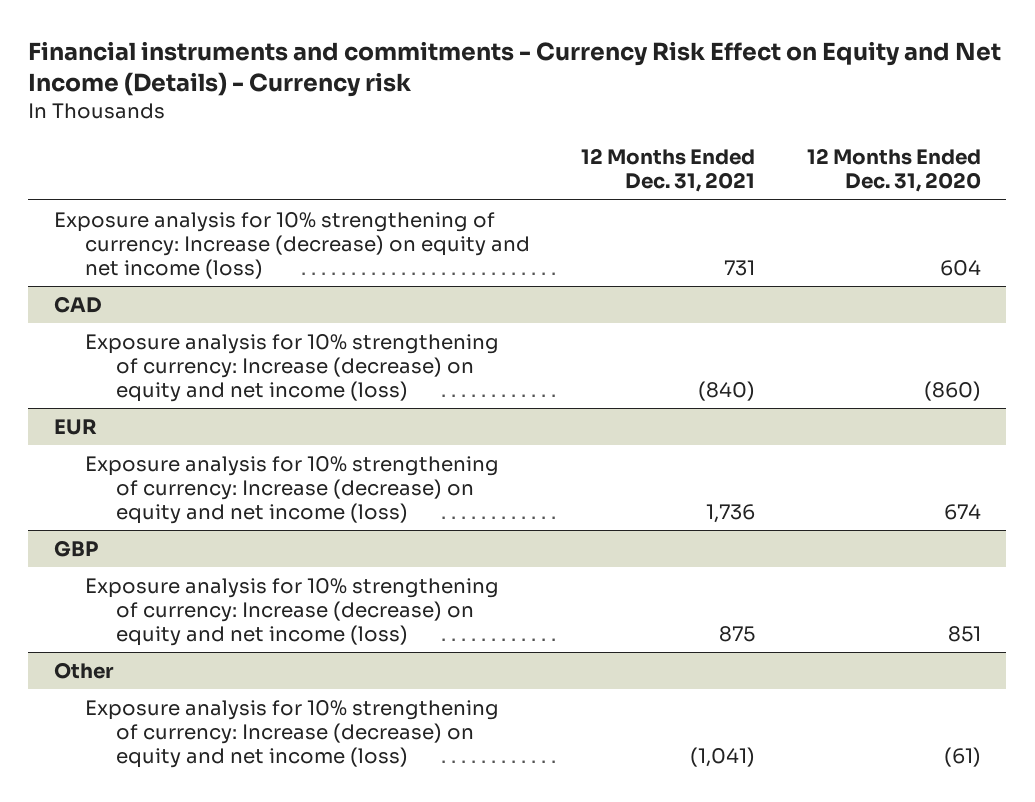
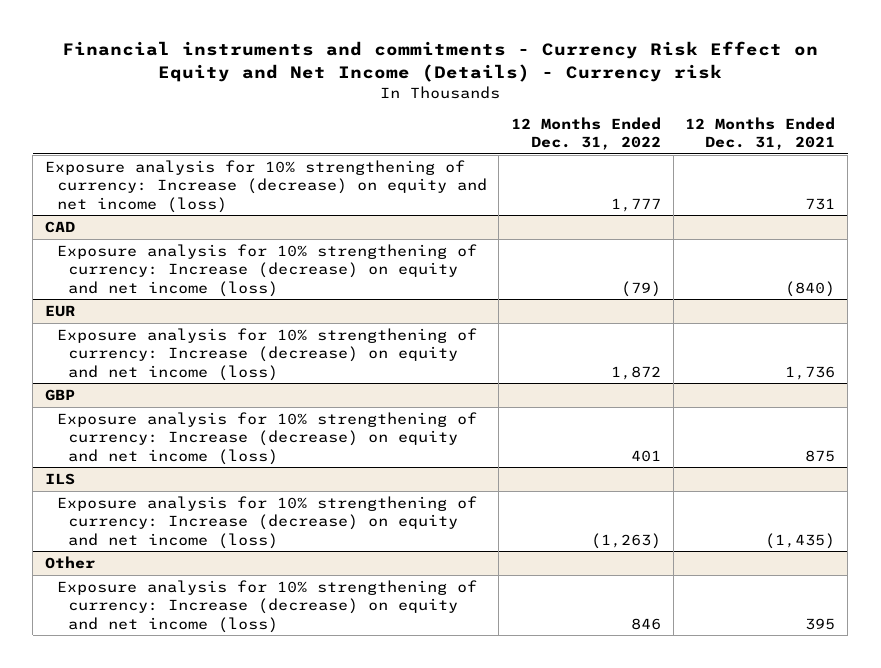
- | 12 Months Ended Dec. 31, 2021 | 12 Months Ended Dec. 31, 2020
+ | 12 Months Ended Dec. 31, 2022 | 12 Months Ended Dec. 31, 2021
+ ILS
+ Exposure analysis for 10% strengthening of currency: Increase (decrease) on equity and net income (loss) | (1,263) | (1,435)
@ Other
- Exposure analysis for 10% strengthening of currency: Increase (decrease) on equity and net income (loss) | (1,041) | (61)
+ Exposure analysis for 10% strengthening of currency: Increase (decrease) on equity and net income (loss) | 846 | 395

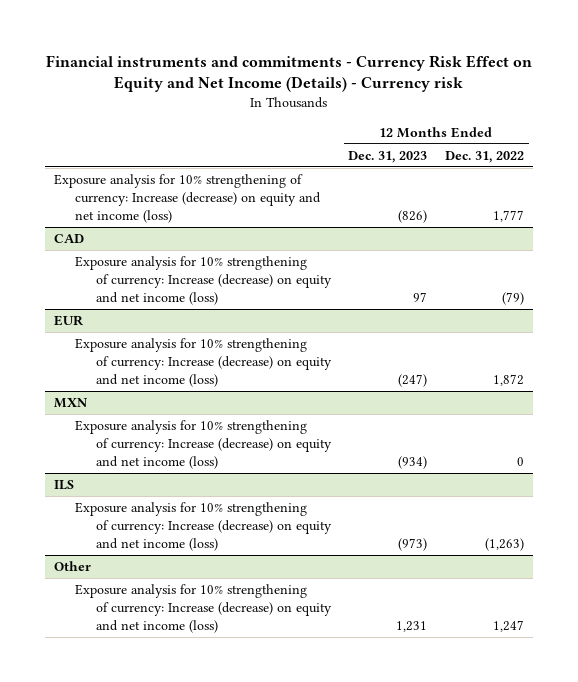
- | 12 Months Ended Dec. 31, 2022 | 12 Months Ended Dec. 31, 2021
+ | 12 Months Ended Dec. 31, 2023 | 12 Months Ended Dec. 31, 2022
- GBP
- Exposure analysis for 10% strengthening of currency: Increase (decrease) on equity and net income (loss) | 401 | 875
+ MXN
+ Exposure analysis for 10% strengthening of currency: Increase (decrease) on equity and net income (loss) | (934) | 0
@ Other
- Exposure analysis for 10% strengthening of currency: Increase (decrease) on equity and net income (loss) | 846 | 395
+ Exposure analysis for 10% strengthening of currency: Increase (decrease) on equity and net income (loss) | 1,231 | 1,247

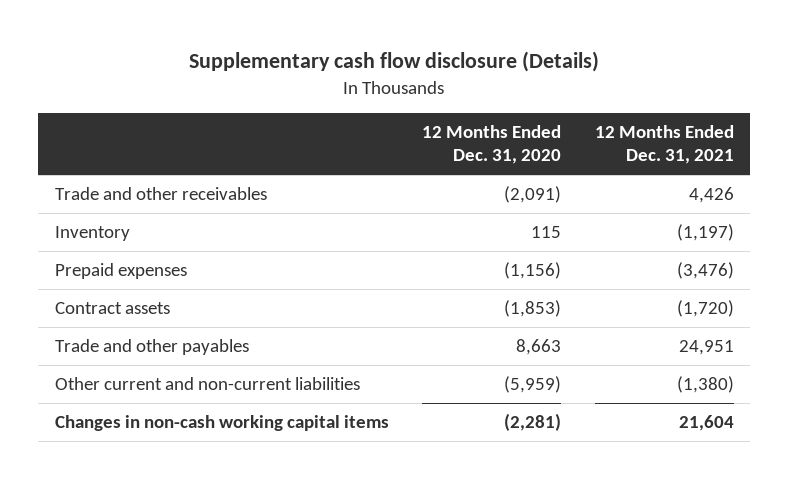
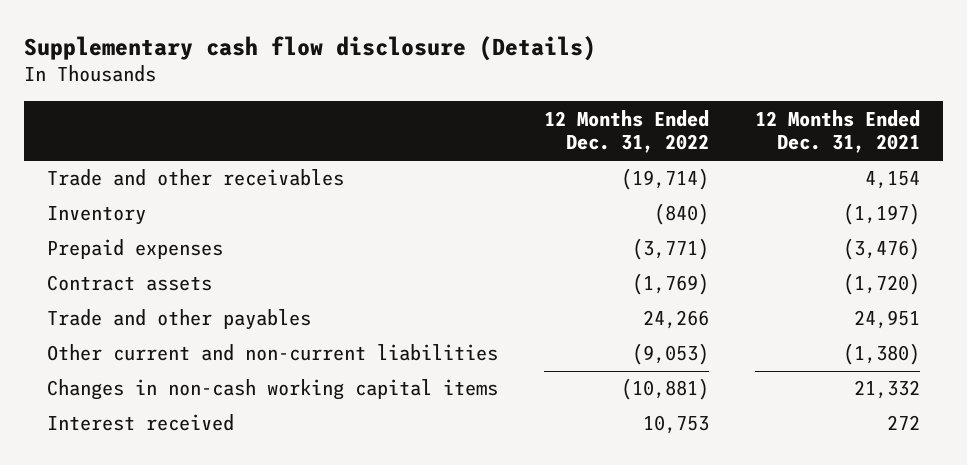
- | 12 Months Ended Dec. 31, 2020 | 12 Months Ended Dec. 31, 2021
+ | 12 Months Ended Dec. 31, 2022 | 12 Months Ended Dec. 31, 2021
- Trade and other receivables | (2,091) | 4,426
+ Trade and other receivables | (19,714) | 4,154
- Changes in non-cash working capital items | (2,281) | 21,604
+ Changes in non-cash working capital items | (10,881) | 21,332
+ Interest received | 10,753 | 272

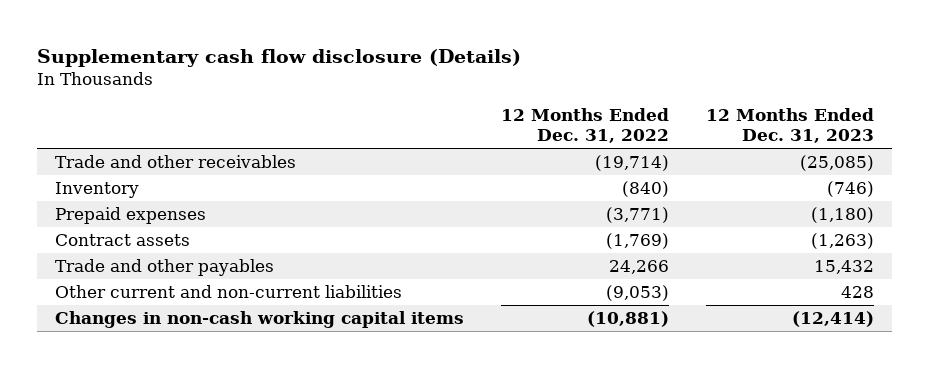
- | 12 Months Ended Dec. 31, 2022 | 12 Months Ended Dec. 31, 2021
+ | 12 Months Ended Dec. 31, 2022 | 12 Months Ended Dec. 31, 2023
- Interest received | 10,753 | 272

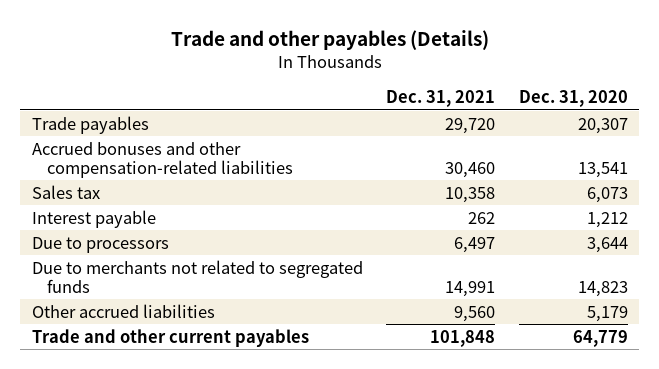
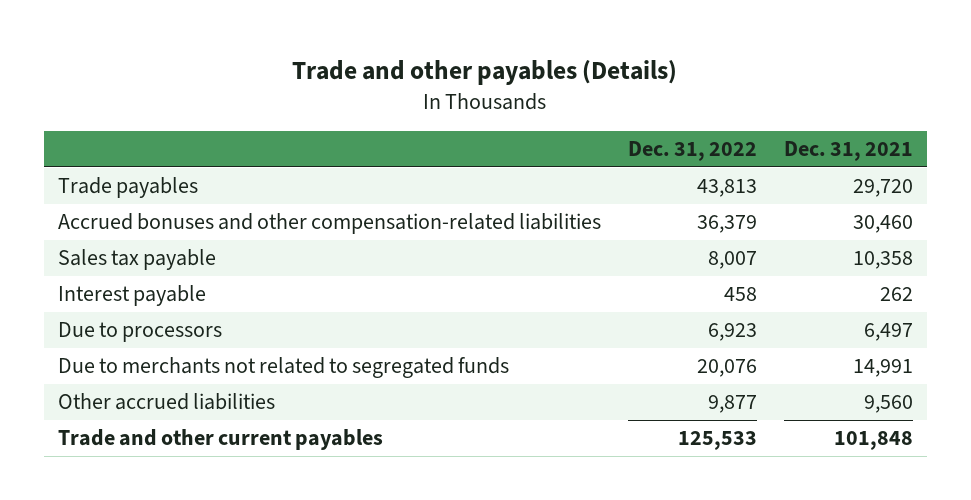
- | Dec. 31, 2021 | Dec. 31, 2020
+ | Dec. 31, 2022 | Dec. 31, 2021
- Sales tax | 10,358 | 6,073
+ Sales tax payable | 8,007 | 10,358

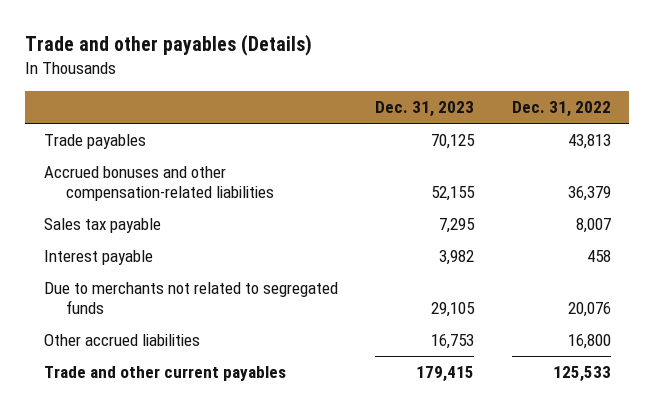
- | Dec. 31, 2022 | Dec. 31, 2021
+ | Dec. 31, 2023 | Dec. 31, 2022
- Due to processors | 6,923 | 6,497
- Other accrued liabilities | 9,877 | 9,560
+ Other accrued liabilities | 16,753 | 16,800

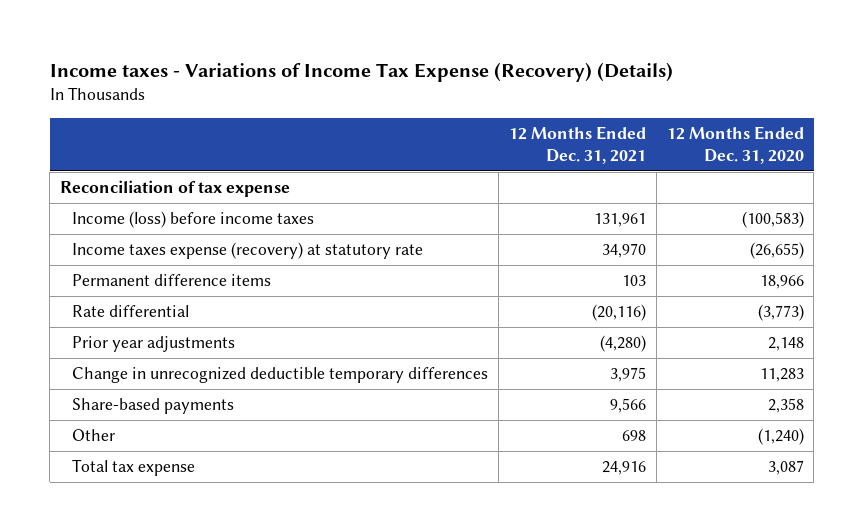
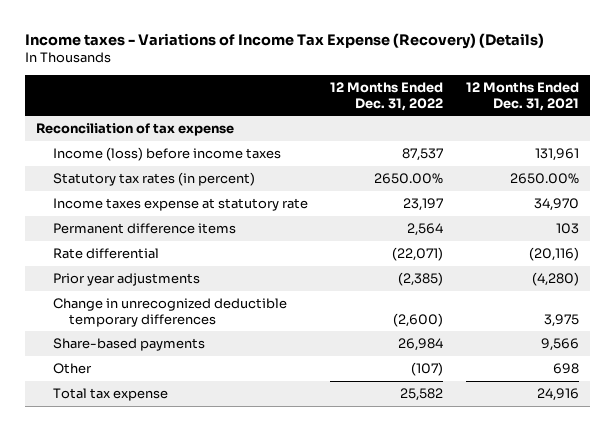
- | 12 Months Ended Dec. 31, 2021 | 12 Months Ended Dec. 31, 2020
+ | 12 Months Ended Dec. 31, 2022 | 12 Months Ended Dec. 31, 2021
- Income taxes expense (recovery) at statutory rate | 34,970 | (26,655)
+ Statutory tax rates (in percent) | 2650.00% | 2650.00%
+ Income taxes expense at statutory rate | 23,197 | 34,970

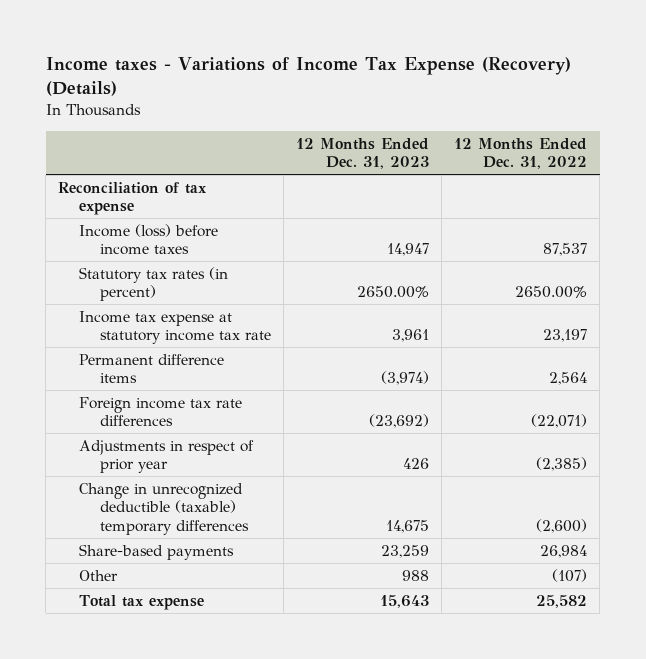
- | 12 Months Ended Dec. 31, 2022 | 12 Months Ended Dec. 31, 2021
+ | 12 Months Ended Dec. 31, 2023 | 12 Months Ended Dec. 31, 2022
- Income taxes expense at statutory rate | 23,197 | 34,970
+ Income tax expense at statutory income tax rate | 3,961 | 23,197
- Rate differential | (22,071) | (20,116)
- Prior year adjustments | (2,385) | (4,280)
- Change in unrecognized deductible temporary differences | (2,600) | 3,975
+ Foreign income tax rate differences | (23,692) | (22,071)
+ Adjustments in respect of prior year | 426 | (2,385)
+ Change in unrecognized deductible (taxable) temporary differences | 14,675 | (2,600)

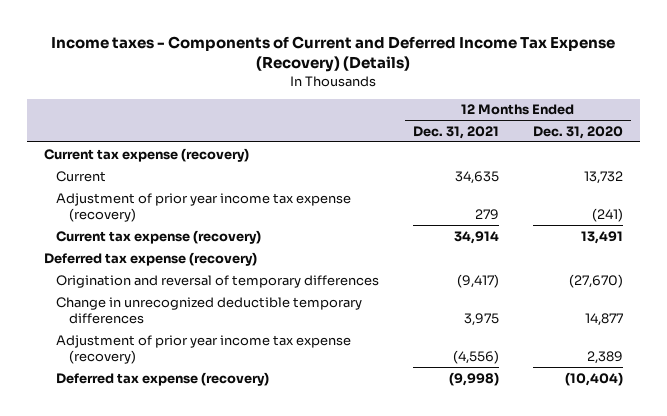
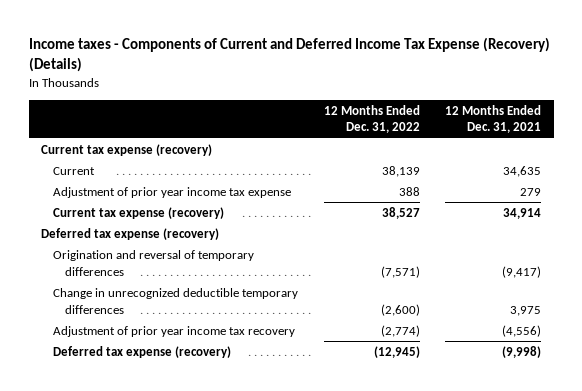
- | 12 Months Ended Dec. 31, 2021 | 12 Months Ended Dec. 31, 2020
+ | 12 Months Ended Dec. 31, 2022 | 12 Months Ended Dec. 31, 2021
- Adjustment of prior year income tax expense (recovery) | 279 | (241)
+ Adjustment of prior year income tax expense | 388 | 279
- Adjustment of prior year income tax expense (recovery) | (4,556) | 2,389
+ Adjustment of prior year income tax recovery | (2,774) | (4,556)

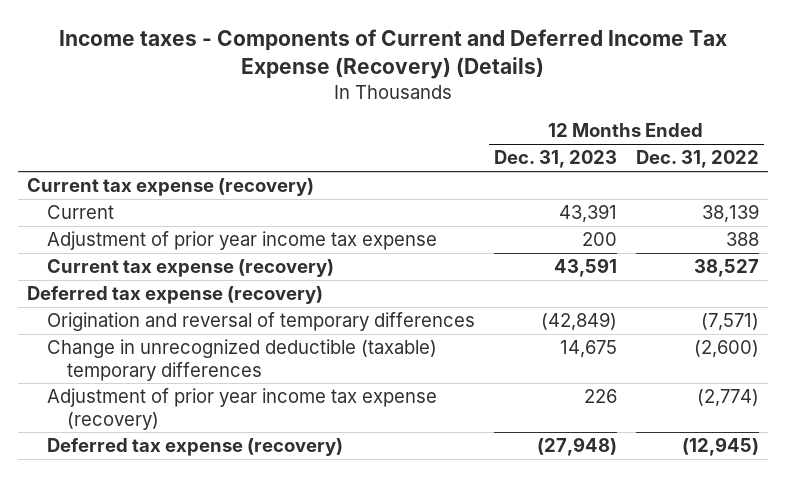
- | 12 Months Ended Dec. 31, 2022 | 12 Months Ended Dec. 31, 2021
+ | 12 Months Ended Dec. 31, 2023 | 12 Months Ended Dec. 31, 2022
- Change in unrecognized deductible temporary differences | (2,600) | 3,975
- Adjustment of prior year income tax recovery | (2,774) | (4,556)
+ Change in unrecognized deductible (taxable) temporary differences | 14,675 | (2,600)
+ Adjustment of prior year income tax expense (recovery) | 226 | (2,774)

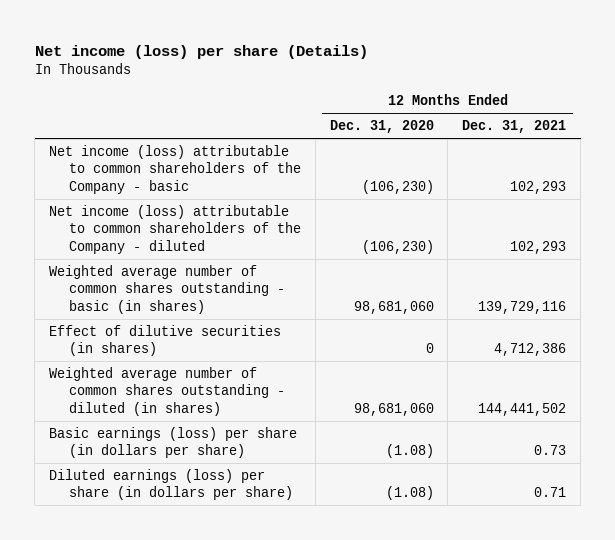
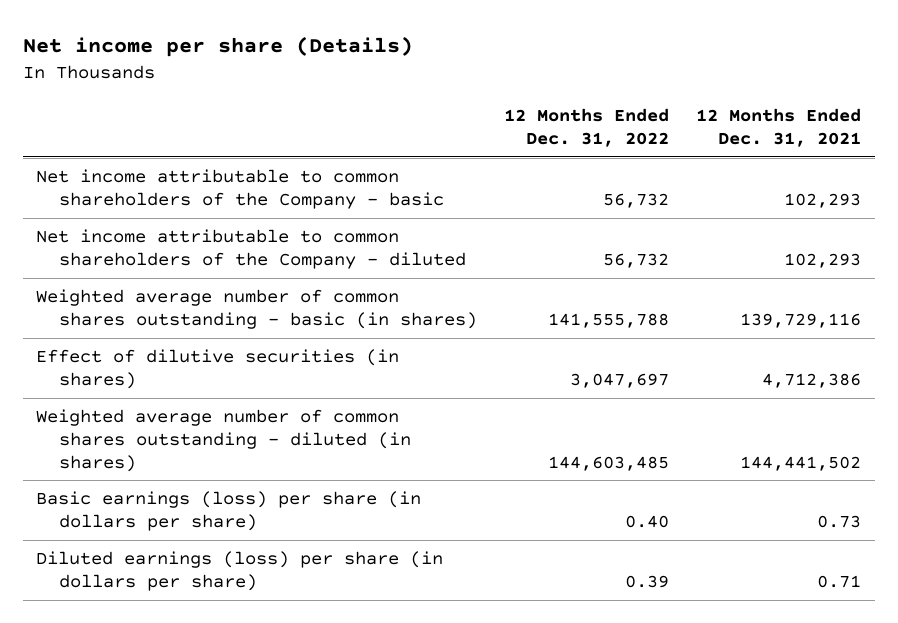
- Net income (loss) per share (Details)
+ Net income per share (Details)
- | 12 Months Ended Dec. 31, 2020 | 12 Months Ended Dec. 31, 2021
+ | 12 Months Ended Dec. 31, 2022 | 12 Months Ended Dec. 31, 2021
- Net income (loss) attributable to common shareholders of the Company - basic | (106,230) | 102,293
- Net income (loss) attributable to common shareholders of the Company - diluted | (106,230) | 102,293
+ Net income attributable to common shareholders of the Company - basic | 56,732 | 102,293
+ Net income attributable to common shareholders of the Company - diluted | 56,732 | 102,293

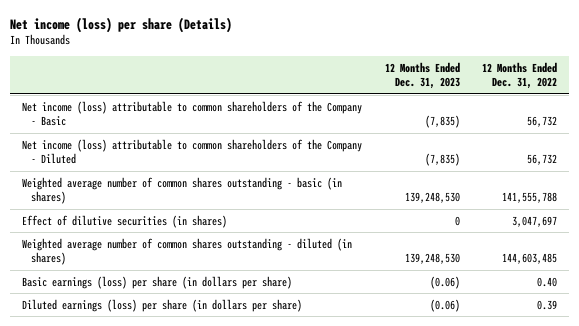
- Net income per share (Details)
+ Net income (loss) per share (Details)
- | 12 Months Ended Dec. 31, 2022 | 12 Months Ended Dec. 31, 2021
+ | 12 Months Ended Dec. 31, 2023 | 12 Months Ended Dec. 31, 2022
- Net income attributable to common shareholders of the Company - basic | 56,732 | 102,293
- Net income attributable to common shareholders of the Company - diluted | 56,732 | 102,293
+ Net income (loss) attributable to common shareholders of the Company - Basic | (7,835) | 56,732
+ Net income (loss) attributable to common shareholders of the Company - Diluted | (7,835) | 56,732

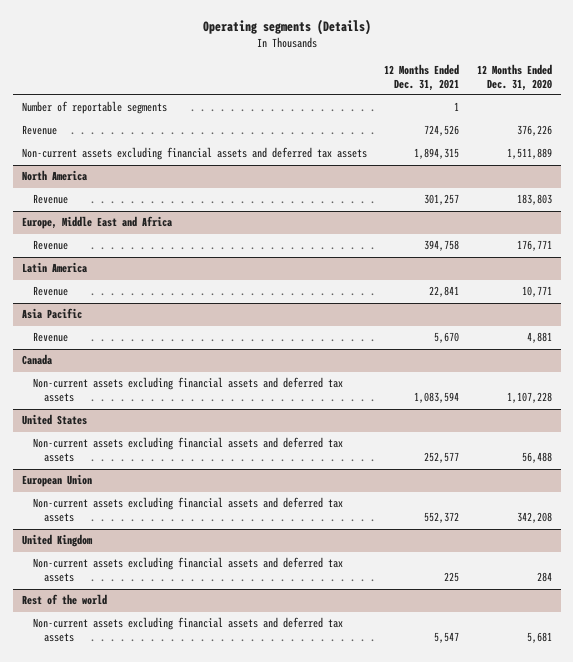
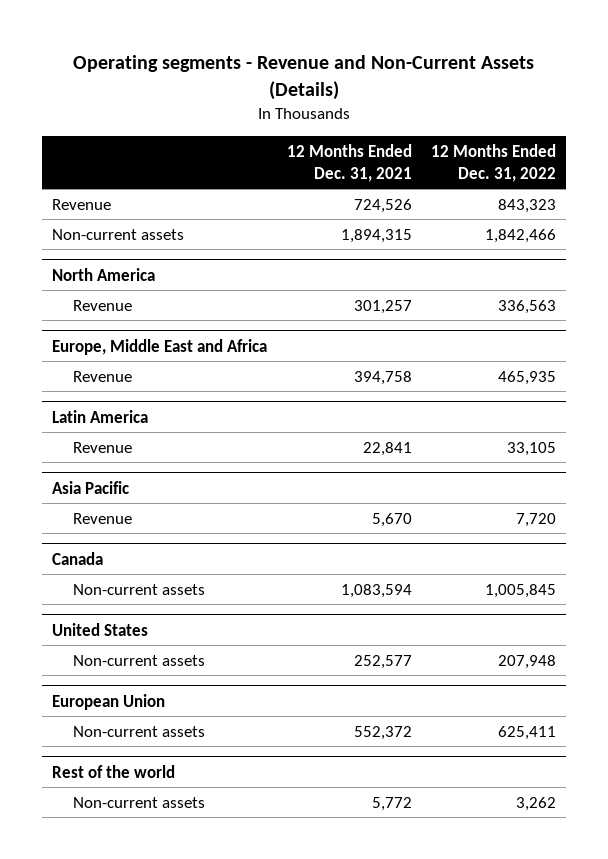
- Operating segments (Details)
+ Operating segments - Revenue and Non-Current Assets (Details)
- | 12 Months Ended Dec. 31, 2021 | 12 Months Ended Dec. 31, 2020
+ | 12 Months Ended Dec. 31, 2021 | 12 Months Ended Dec. 31, 2022
- Number of reportable segments | 1 |
- Non-current assets excluding financial assets and deferred tax assets | 1,894,315 | 1,511,889
+ Non-current assets | 1,894,315 | 1,842,466
@ Canada
- Non-current assets excluding financial assets and deferred tax assets | 1,083,594 | 1,107,228
+ Non-current assets | 1,083,594 | 1,005,845
@ United States
- Non-current assets excluding financial assets and deferred tax assets | 252,577 | 56,488
+ Non-current assets | 252,577 | 207,948
@ European Union
- Non-current assets excluding financial assets and deferred tax assets | 552,372 | 342,208
- United Kingdom
- Non-current assets excluding financial assets and deferred tax assets | 225 | 284
@ European Union
+ Non-current assets | 552,372 | 625,411
@ Rest of the world
- Non-current assets excluding financial assets and deferred tax assets | 5,547 | 5,681
+ Non-current assets | 5,772 | 3,262

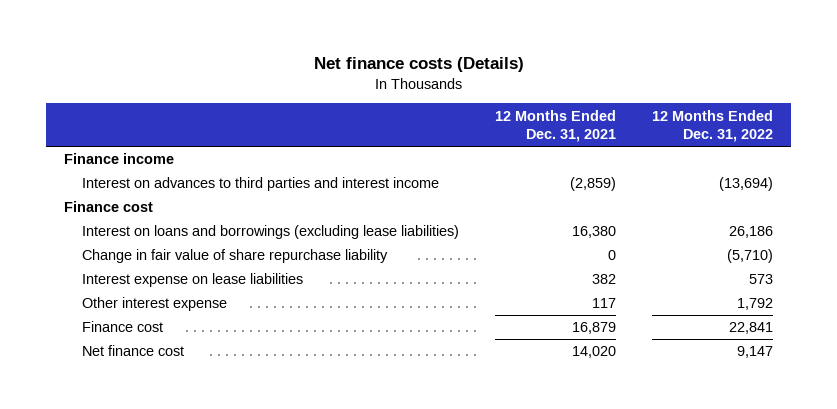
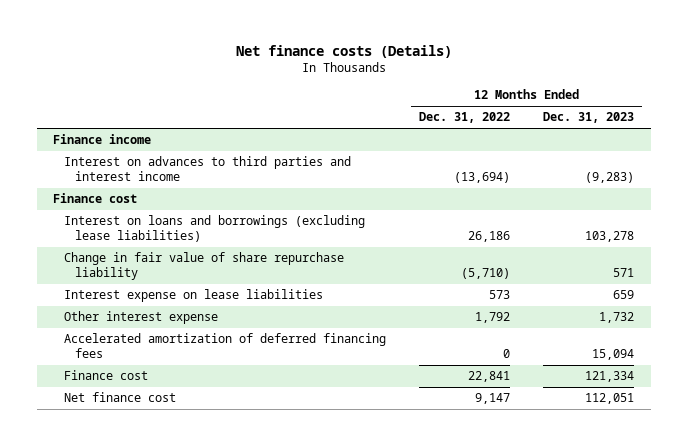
- | 12 Months Ended Dec. 31, 2021 | 12 Months Ended Dec. 31, 2022
+ | 12 Months Ended Dec. 31, 2022 | 12 Months Ended Dec. 31, 2023
+ Accelerated amortization of deferred financing fees | 0 | 15,094

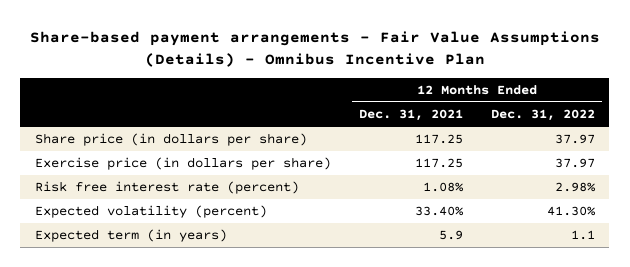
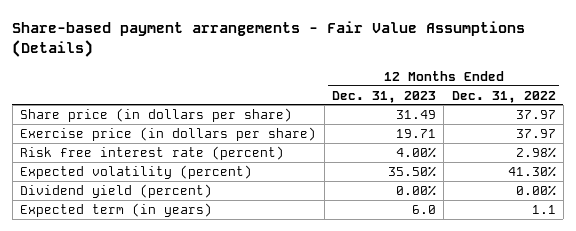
- Share-based payment arrangements - Fair Value Assumptions (Details) - Omnibus Incentive Plan
+ Share-based payment arrangements - Fair Value Assumptions (Details)
- | 12 Months Ended Dec. 31, 2021 | 12 Months Ended Dec. 31, 2022
+ | 12 Months Ended Dec. 31, 2023 | 12 Months Ended Dec. 31, 2022
+ Dividend yield (percent) | 0.00% | 0.00%

